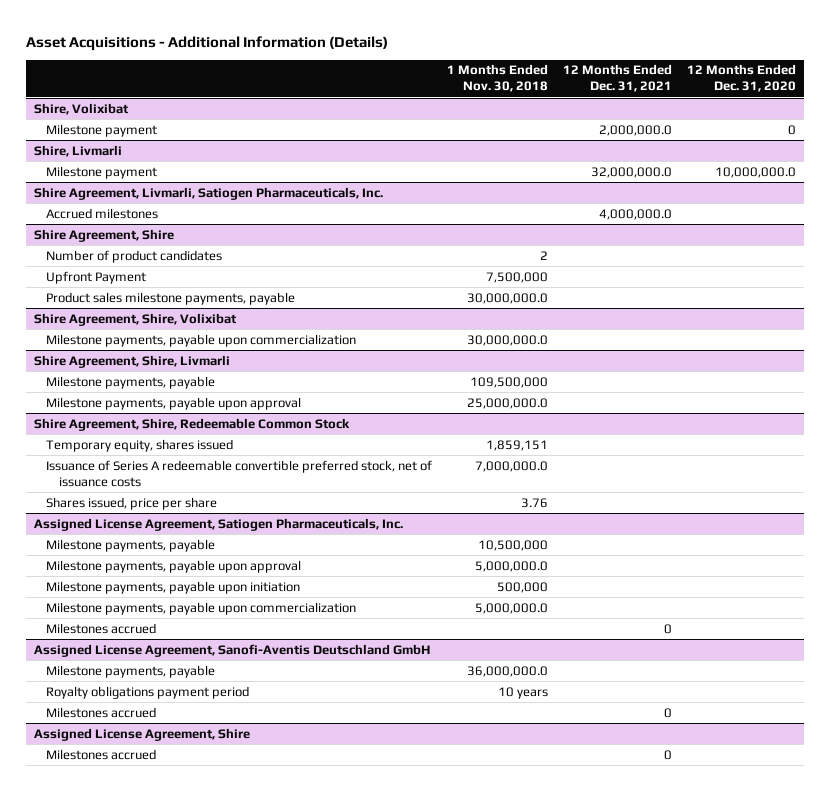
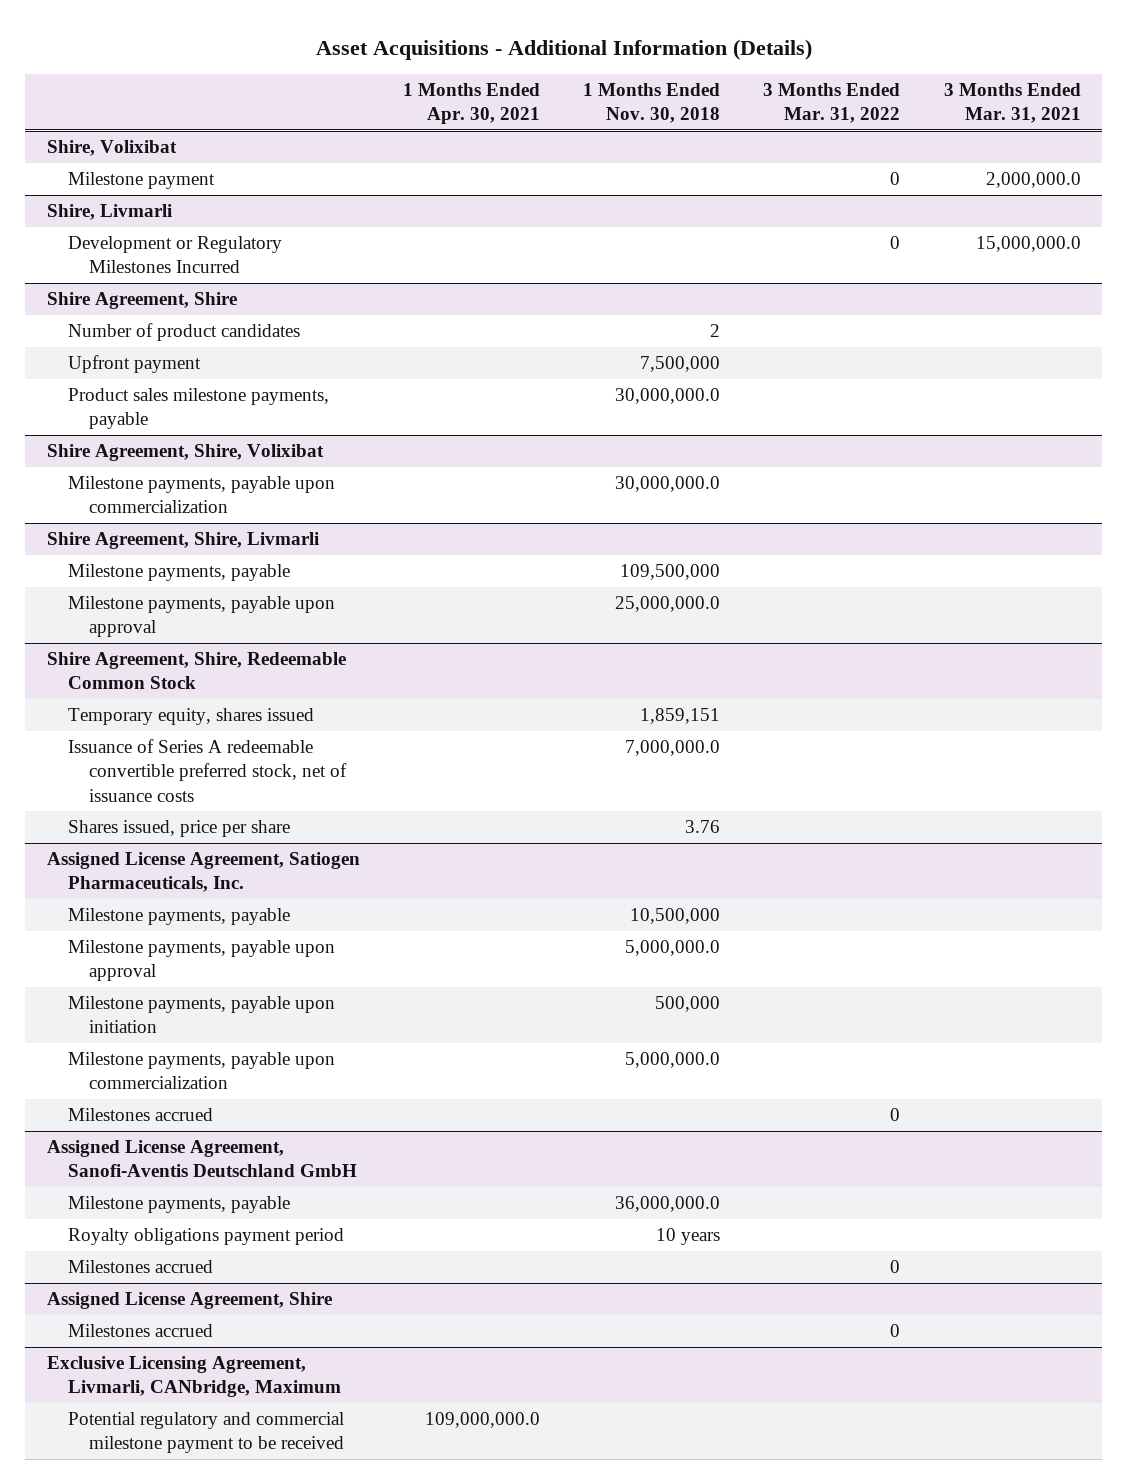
- | 1 Months Ended Nov. 30, 2018 | 12 Months Ended Dec. 31, 2021 | 12 Months Ended Dec. 31, 2020
+ | 1 Months Ended Apr. 30, 2021 | 1 Months Ended Nov. 30, 2018 | 3 Months Ended Mar. 31, 2022 | 3 Months Ended Mar. 31, 2021
@ Shire, Livmarli
- Milestone payment | | 32,000,000.0 | 10,000,000.0
- Shire Agreement, Livmarli, Satiogen Pharmaceuticals, Inc.
- Accrued milestones | | 4,000,000.0 |
@ Shire, Livmarli
+ Development or Regulatory Milestones Incurred | | | 0 | 15,000,000.0
@ Shire Agreement, Shire
- Upfront Payment | 7,500,000 | |
+ Upfront payment | | 7,500,000 | |
+ Exclusive Licensing Agreement, Livmarli, CANbridge, Maximum
+ Potential regulatory and commercial milestone payment to be received | 109,000,000.0 | | |

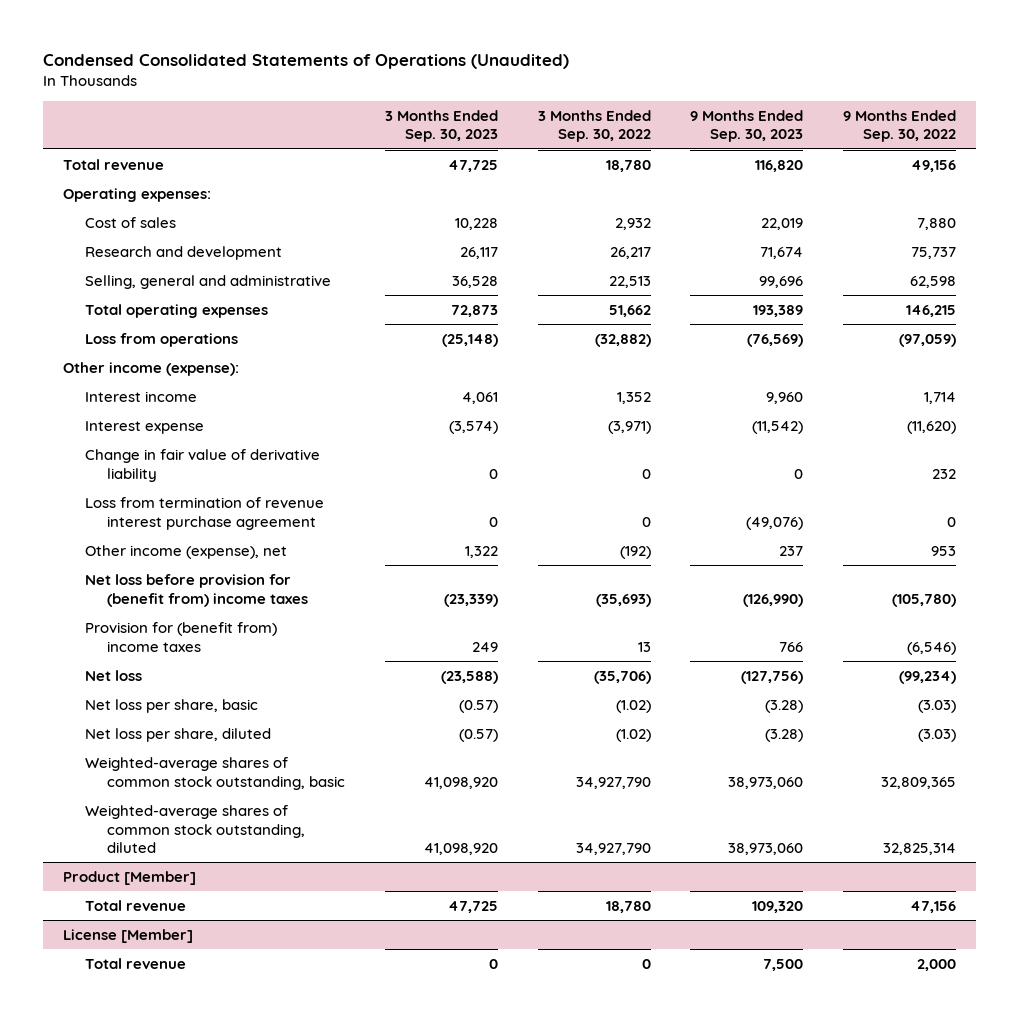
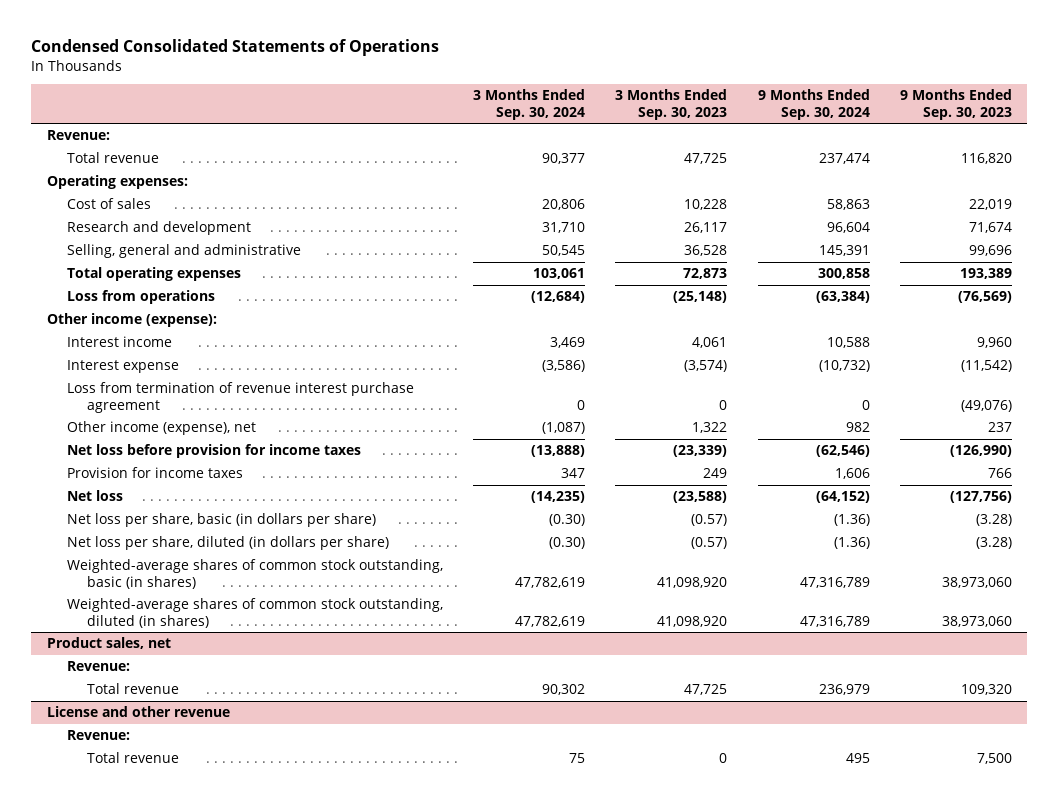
- Condensed Consolidated Statements of Operations (Unaudited)
+ Condensed Consolidated Statements of Operations
- | 3 Months Ended Sep. 30, 2023 | 3 Months Ended Sep. 30, 2022 | 9 Months Ended Sep. 30, 2023 | 9 Months Ended Sep. 30, 2022
+ | 3 Months Ended Sep. 30, 2024 | 3 Months Ended Sep. 30, 2023 | 9 Months Ended Sep. 30, 2024 | 9 Months Ended Sep. 30, 2023
+ Revenue:
- Change in fair value of derivative liability | 0 | 0 | 0 | 232
- Net loss before provision for (benefit from) income taxes | (23,339) | (35,693) | (126,990) | (105,780)
- Provision for (benefit from) income taxes | 249 | 13 | 766 | (6,546)
+ Net loss before provision for income taxes | (13,888) | (23,339) | (62,546) | (126,990)
+ Provision for income taxes | 347 | 249 | 1,606 | 766
- Net loss per share, basic | (0.57) | (1.02) | (3.28) | (3.03)
- Net loss per share, diluted | (0.57) | (1.02) | (3.28) | (3.03)
- Weighted-average shares of common stock outstanding, basic | 41,098,920 | 34,927,790 | 38,973,060 | 32,809,365
- Weighted-average shares of common stock outstanding, diluted | 41,098,920 | 34,927,790 | 38,973,060 | 32,825,314
- Product [Member]
+ Net loss per share, basic (in dollars per share) | (0.30) | (0.57) | (1.36) | (3.28)
+ Net loss per share, diluted (in dollars per share) | (0.30) | (0.57) | (1.36) | (3.28)
+ Weighted-average shares of common stock outstanding, basic (in shares) | 47,782,619 | 41,098,920 | 47,316,789 | 38,973,060
+ Weighted-average shares of common stock outstanding, diluted (in shares) | 47,782,619 | 41,098,920 | 47,316,789 | 38,973,060
+ Product sales, net
+ Revenue:
- License [Member]
+ License and other revenue
+ Revenue:

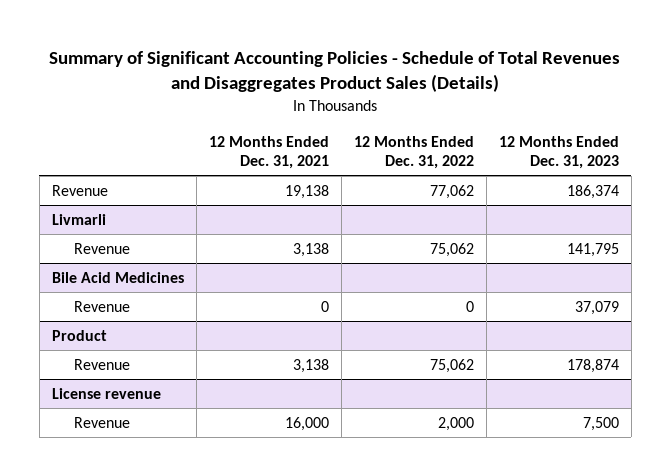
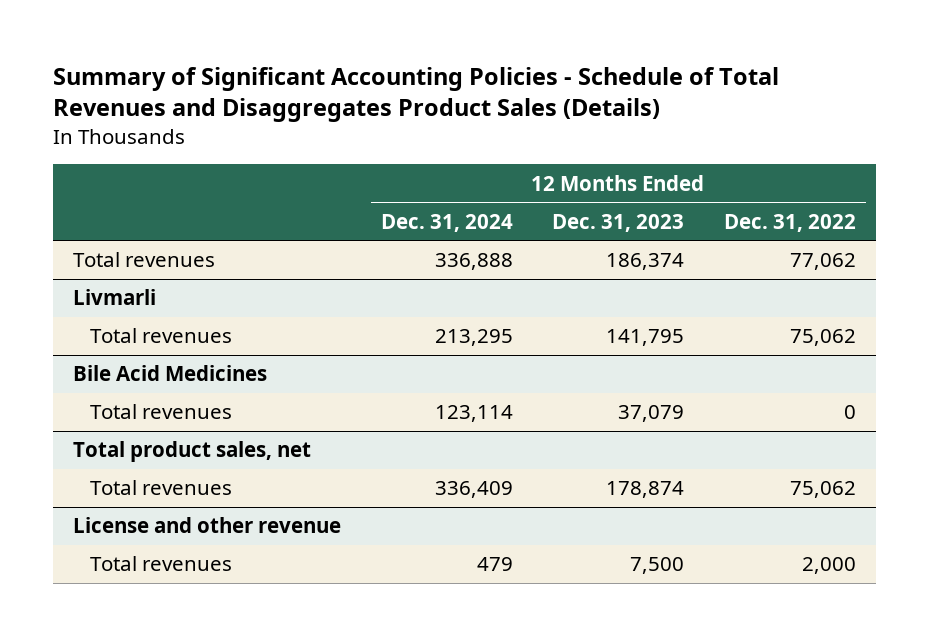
- | 12 Months Ended Dec. 31, 2021 | 12 Months Ended Dec. 31, 2022 | 12 Months Ended Dec. 31, 2023
+ | 12 Months Ended Dec. 31, 2024 | 12 Months Ended Dec. 31, 2023 | 12 Months Ended Dec. 31, 2022
- Revenue | 19,138 | 77,062 | 186,374
+ Total revenues | 336,888 | 186,374 | 77,062
@ Livmarli
- Revenue | 3,138 | 75,062 | 141,795
+ Total revenues | 213,295 | 141,795 | 75,062
@ Bile Acid Medicines
- Revenue | 0 | 0 | 37,079
- Product
- Revenue | 3,138 | 75,062 | 178,874
- License revenue
- Revenue | 16,000 | 2,000 | 7,500
@ Bile Acid Medicines
+ Total revenues | 123,114 | 37,079 | 0
+ Total product sales, net
+ Total revenues | 336,409 | 178,874 | 75,062
+ License and other revenue
+ Total revenues | 479 | 7,500 | 2,000

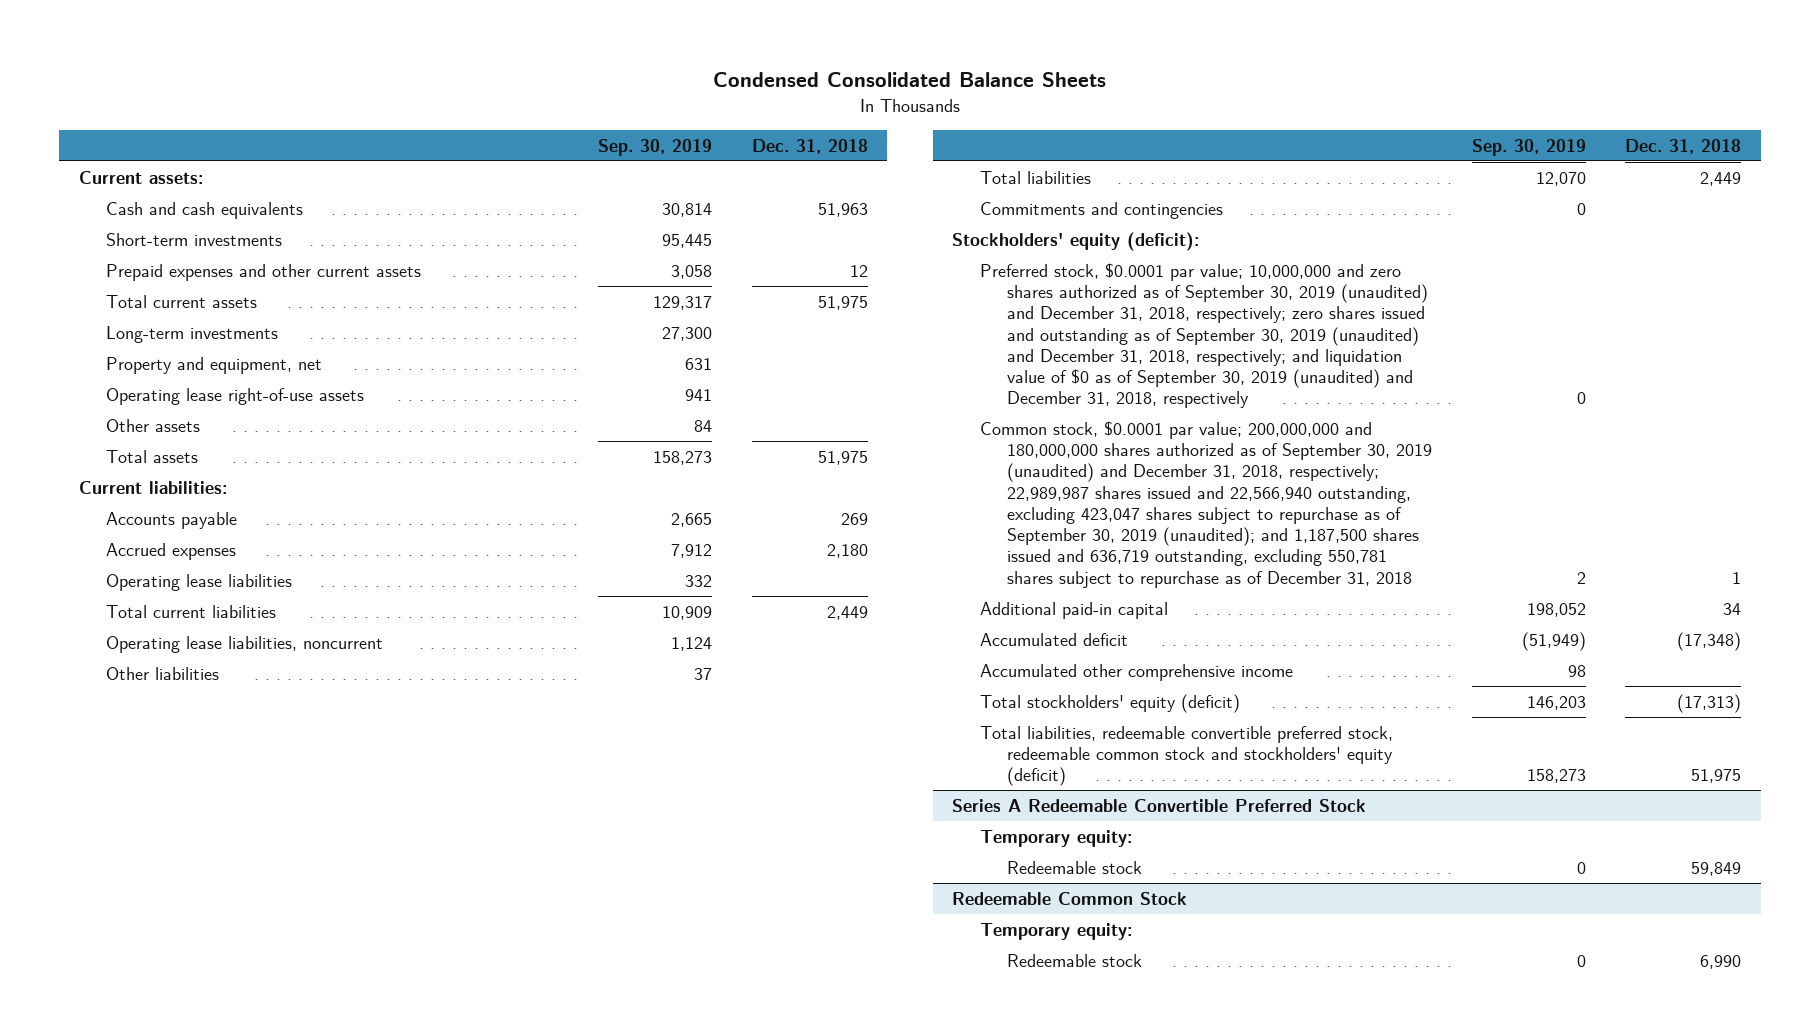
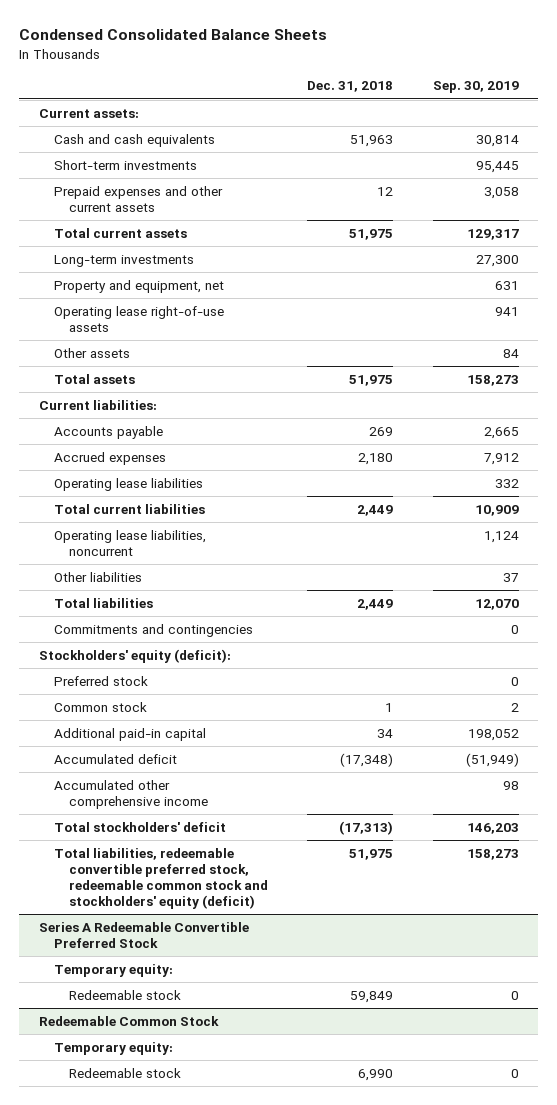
- | Sep. 30, 2019 | Dec. 31, 2018
+ | Dec. 31, 2018 | Sep. 30, 2019
- Preferred stock, $0.0001 par value; 10,000,000 and zero shares authorized as of September 30, 2019 (unaudited) and December 31, 2018, respectively; zero shares issued and outstanding as of September 30, 2019 (unaudited) and December 31, 2018, respectively; and liquidation value of $0 as of September 30, 2019 (unaudited) and December 31, 2018, respectively | 0 |
- Common stock, $0.0001 par value; 200,000,000 and 180,000,000 shares authorized as of September 30, 2019 (unaudited) and December 31, 2018, respectively; 22,989,987 shares issued and 22,566,940 outstanding, excluding 423,047 shares subject to repurchase as of September 30, 2019 (unaudited); and 1,187,500 shares issued and 636,719 outstanding, excluding 550,781 shares subject to repurchase as of December 31, 2018 | 2 | 1
+ Preferred stock | | 0
+ Common stock | 1 | 2
- Total stockholders' equity (deficit) | 146,203 | (17,313)
+ Total stockholders' deficit | (17,313) | 146,203

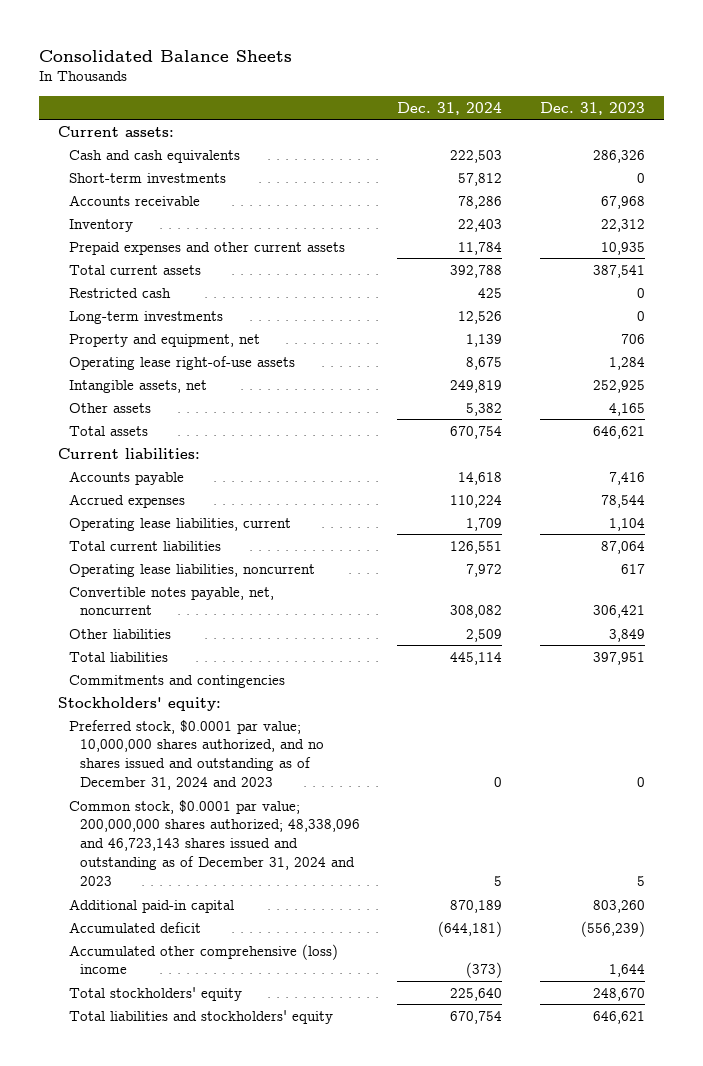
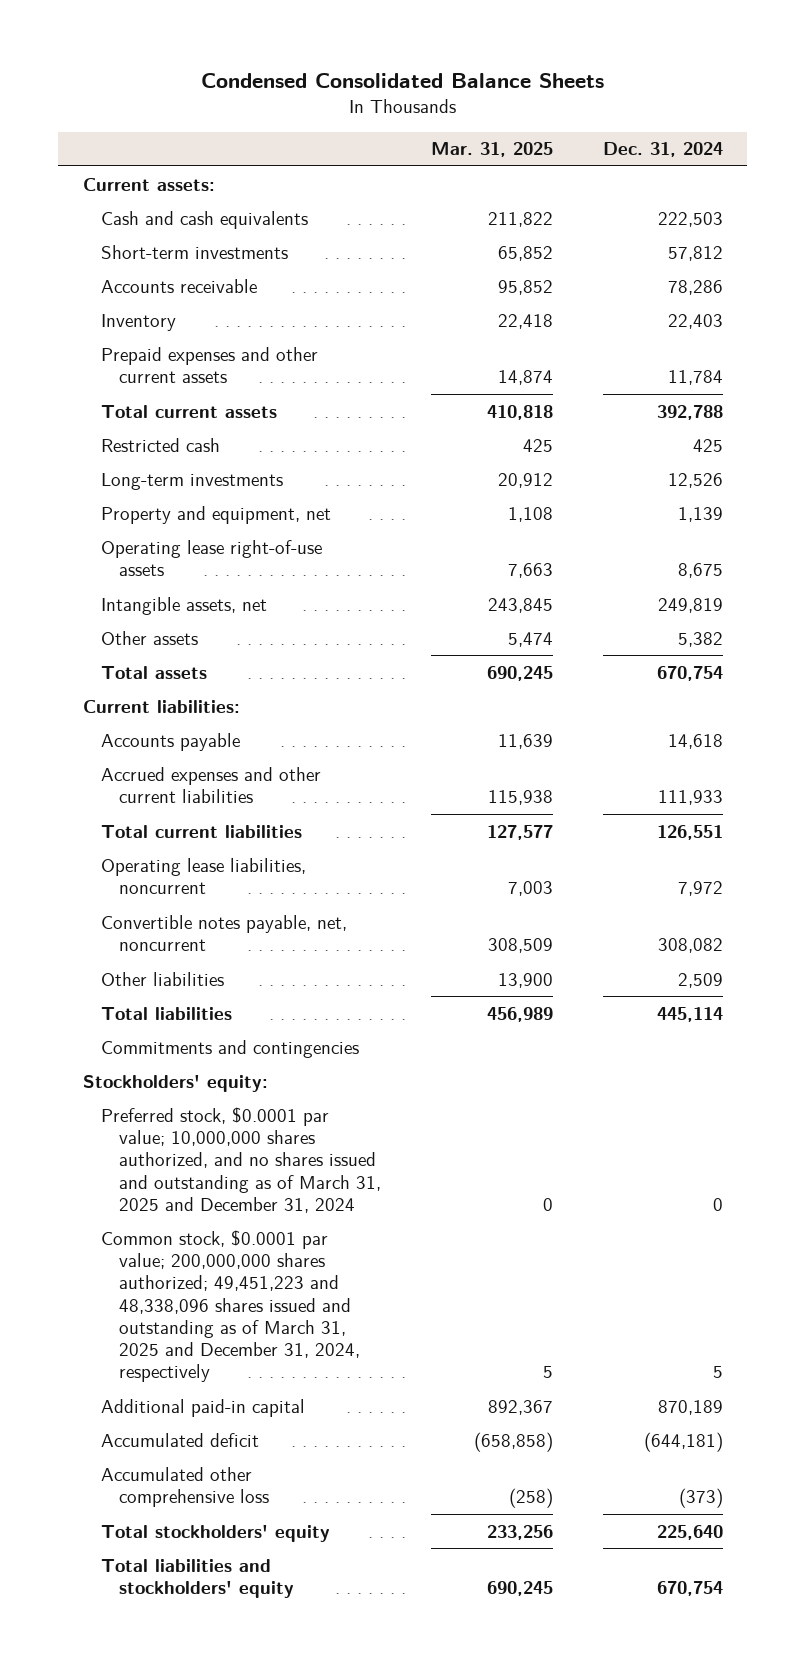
- Consolidated Balance Sheets
+ Condensed Consolidated Balance Sheets
- | Dec. 31, 2024 | Dec. 31, 2023
+ | Mar. 31, 2025 | Dec. 31, 2024
- Accrued expenses | 110,224 | 78,544
- Operating lease liabilities, current | 1,709 | 1,104
+ Accrued expenses and other current liabilities | 115,938 | 111,933
- Preferred stock, $0.0001 par value; 10,000,000 shares authorized, and no shares issued and outstanding as of December 31, 2024 and 2023 | 0 | 0
- Common stock, $0.0001 par value; 200,000,000 shares authorized; 48,338,096 and 46,723,143 shares issued and outstanding as of December 31, 2024 and 2023 | 5 | 5
+ Preferred stock, $0.0001 par value; 10,000,000 shares authorized, and no shares issued and outstanding as of March 31, 2025 and December 31, 2024 | 0 | 0
+ Common stock, $0.0001 par value; 200,000,000 shares authorized; 49,451,223 and 48,338,096 shares issued and outstanding as of March 31, 2025 and December 31, 2024, respectively | 5 | 5
- Accumulated other comprehensive (loss) income | (373) | 1,644
+ Accumulated other comprehensive loss | (258) | (373)

